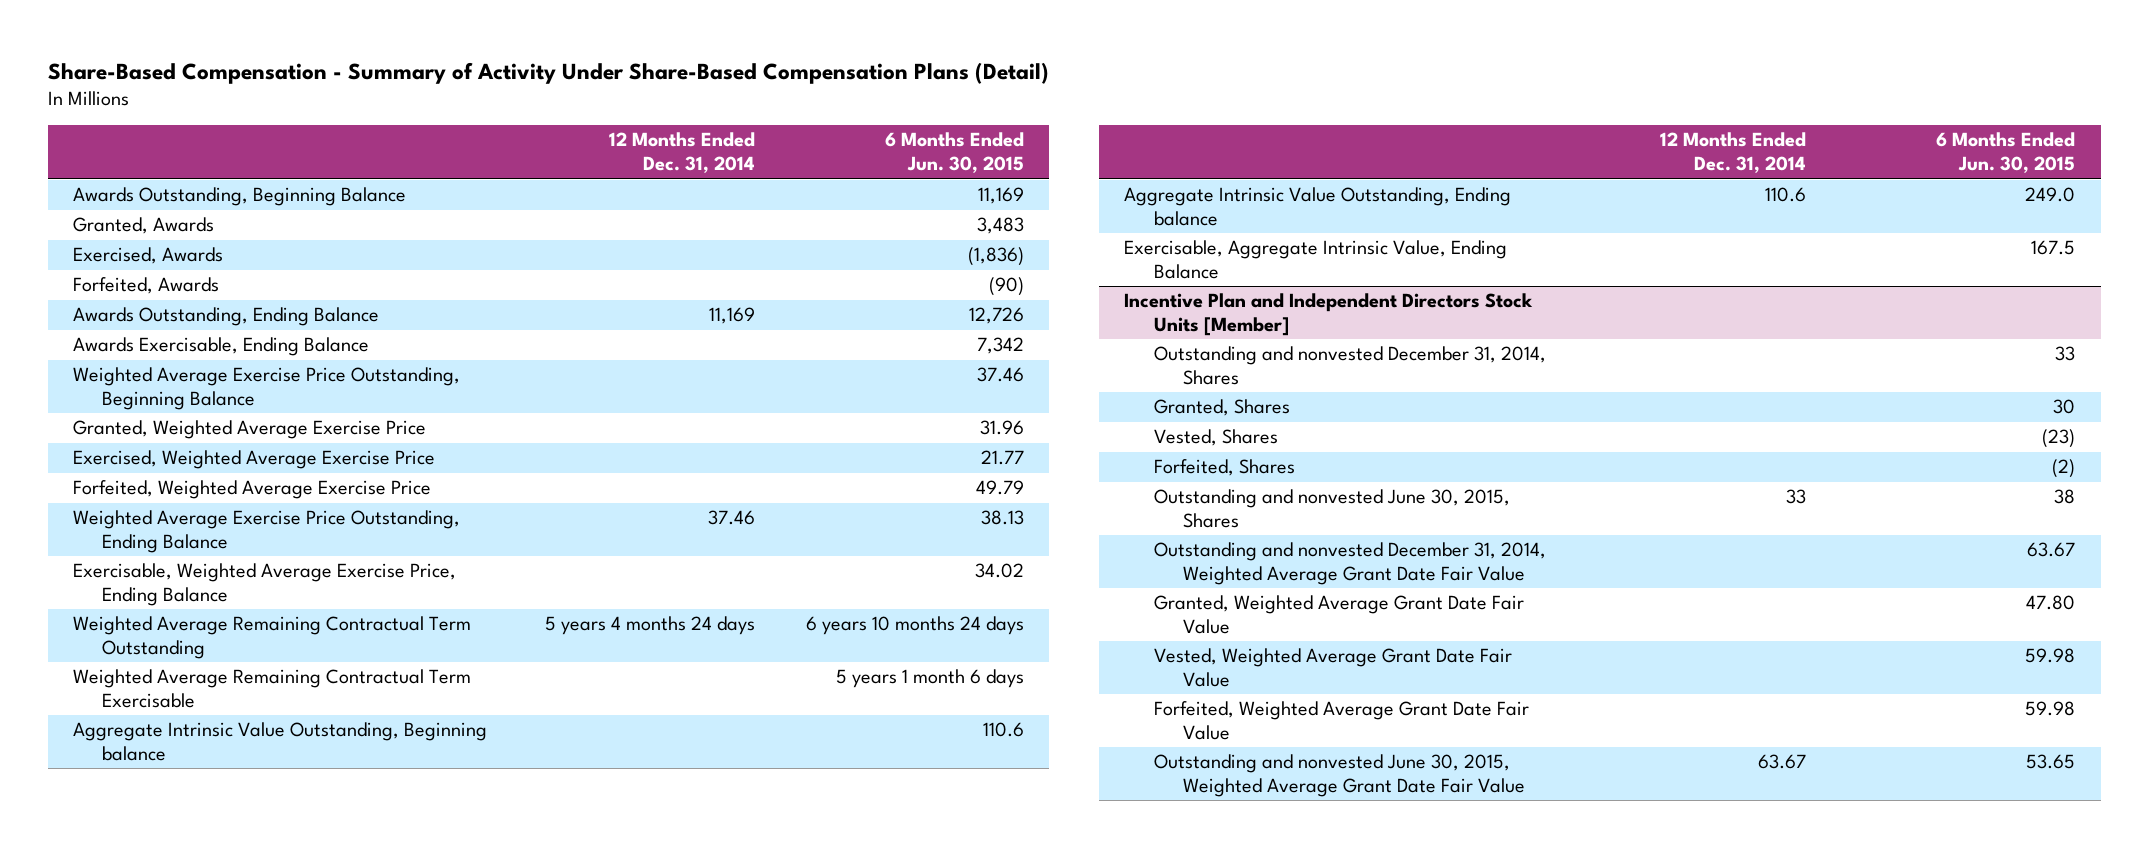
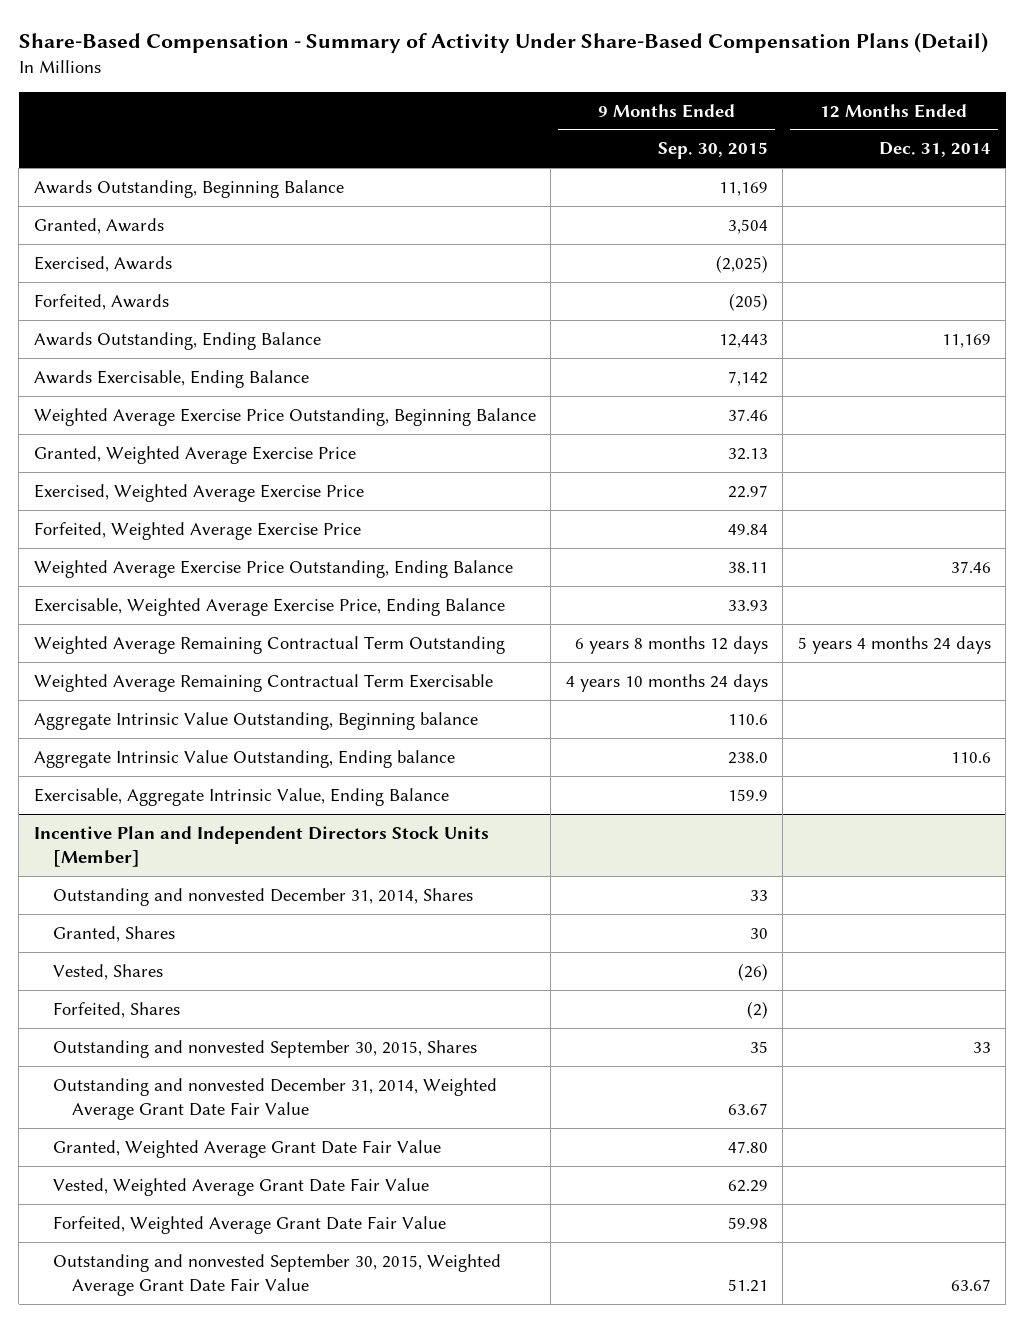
- | 12 Months Ended Dec. 31, 2014 | 6 Months Ended Jun. 30, 2015
+ | 9 Months Ended Sep. 30, 2015 | 12 Months Ended Dec. 31, 2014
@ Incentive Plan and Independent Directors Stock Units [Member]
- Outstanding and nonvested June 30, 2015, Shares | 33 | 38
+ Outstanding and nonvested September 30, 2015, Shares | 35 | 33
- Outstanding and nonvested June 30, 2015, Weighted Average Grant Date Fair Value | 63.67 | 53.65
+ Outstanding and nonvested September 30, 2015, Weighted Average Grant Date Fair Value | 51.21 | 63.67

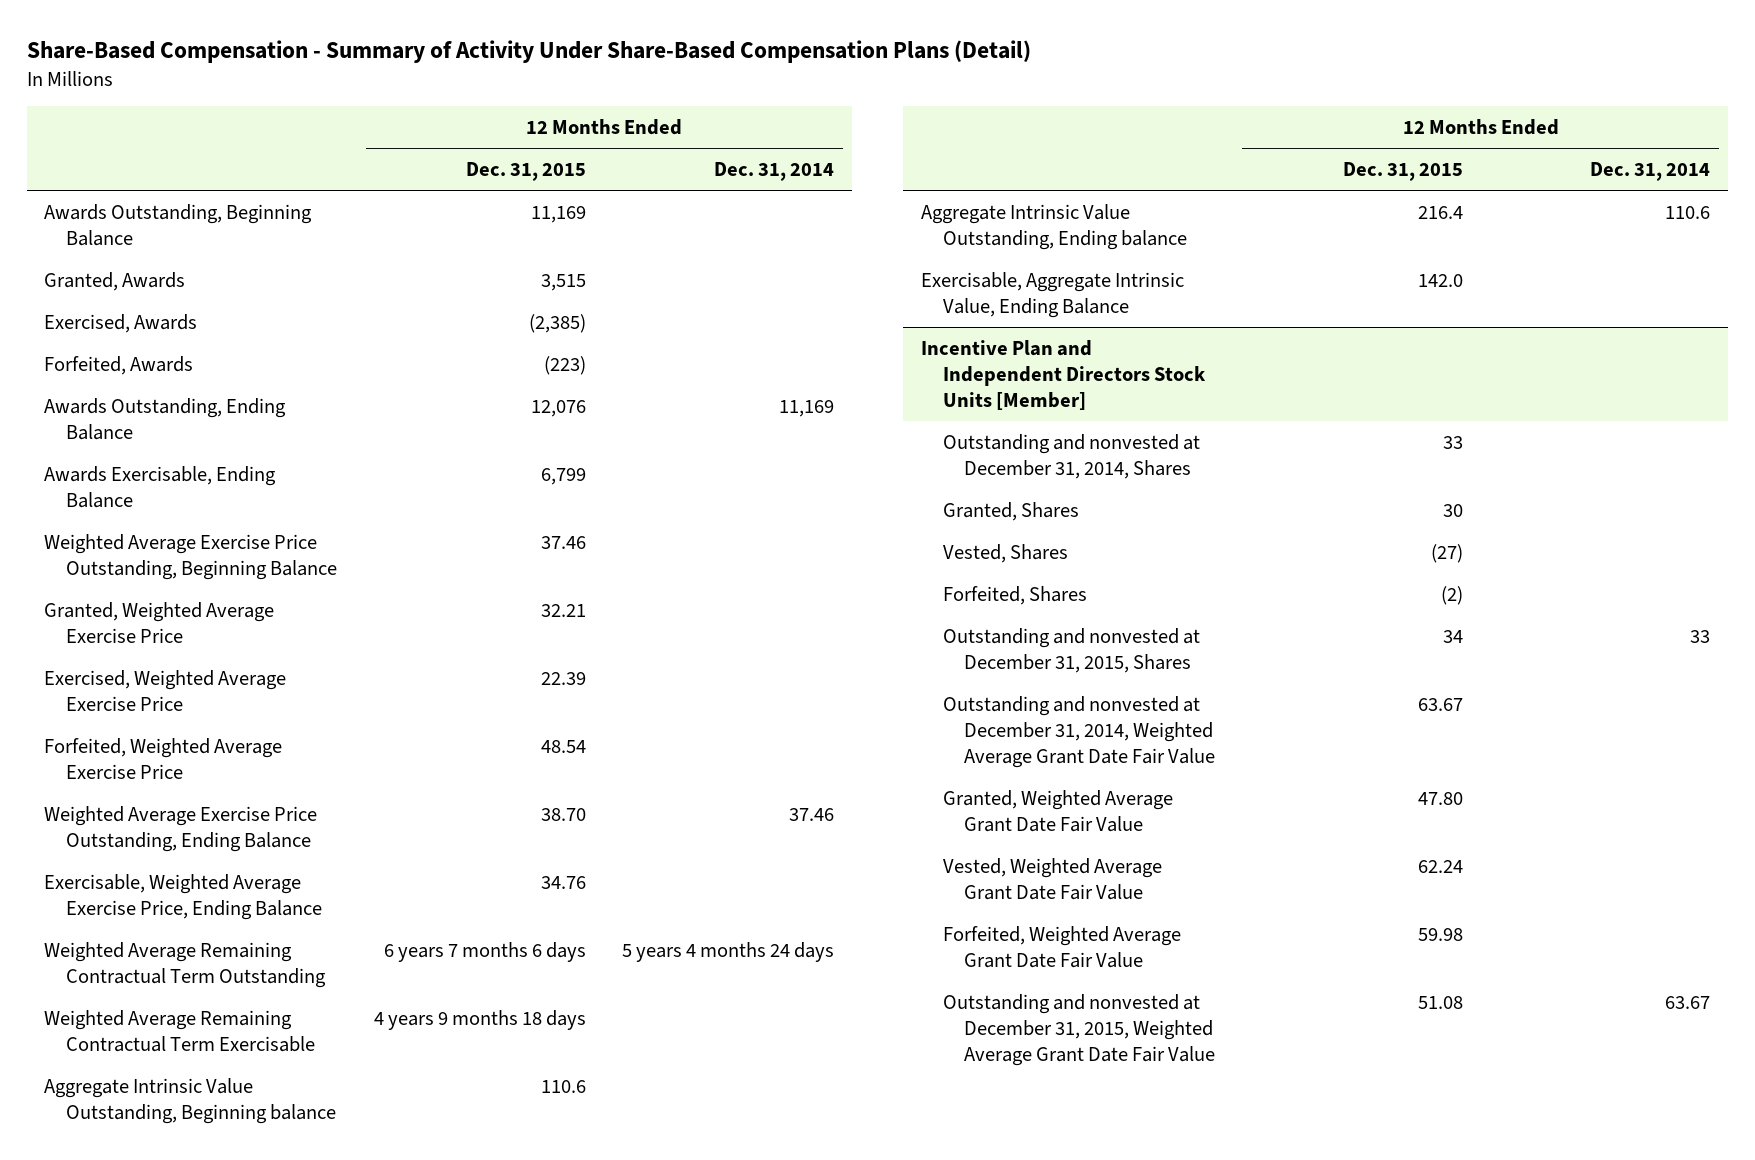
- | 9 Months Ended Sep. 30, 2015 | 12 Months Ended Dec. 31, 2014
+ | 12 Months Ended Dec. 31, 2015 | 12 Months Ended Dec. 31, 2014
@ Incentive Plan and Independent Directors Stock Units [Member]
- Outstanding and nonvested December 31, 2014, Shares | 33 |
+ Outstanding and nonvested at December 31, 2014, Shares | 33 |
- Outstanding and nonvested September 30, 2015, Shares | 35 | 33
- Outstanding and nonvested December 31, 2014, Weighted Average Grant Date Fair Value | 63.67 |
+ Outstanding and nonvested at December 31, 2015, Shares | 34 | 33
+ Outstanding and nonvested at December 31, 2014, Weighted Average Grant Date Fair Value | 63.67 |
- Outstanding and nonvested September 30, 2015, Weighted Average Grant Date Fair Value | 51.21 | 63.67
+ Outstanding and nonvested at December 31, 2015, Weighted Average Grant Date Fair Value | 51.08 | 63.67

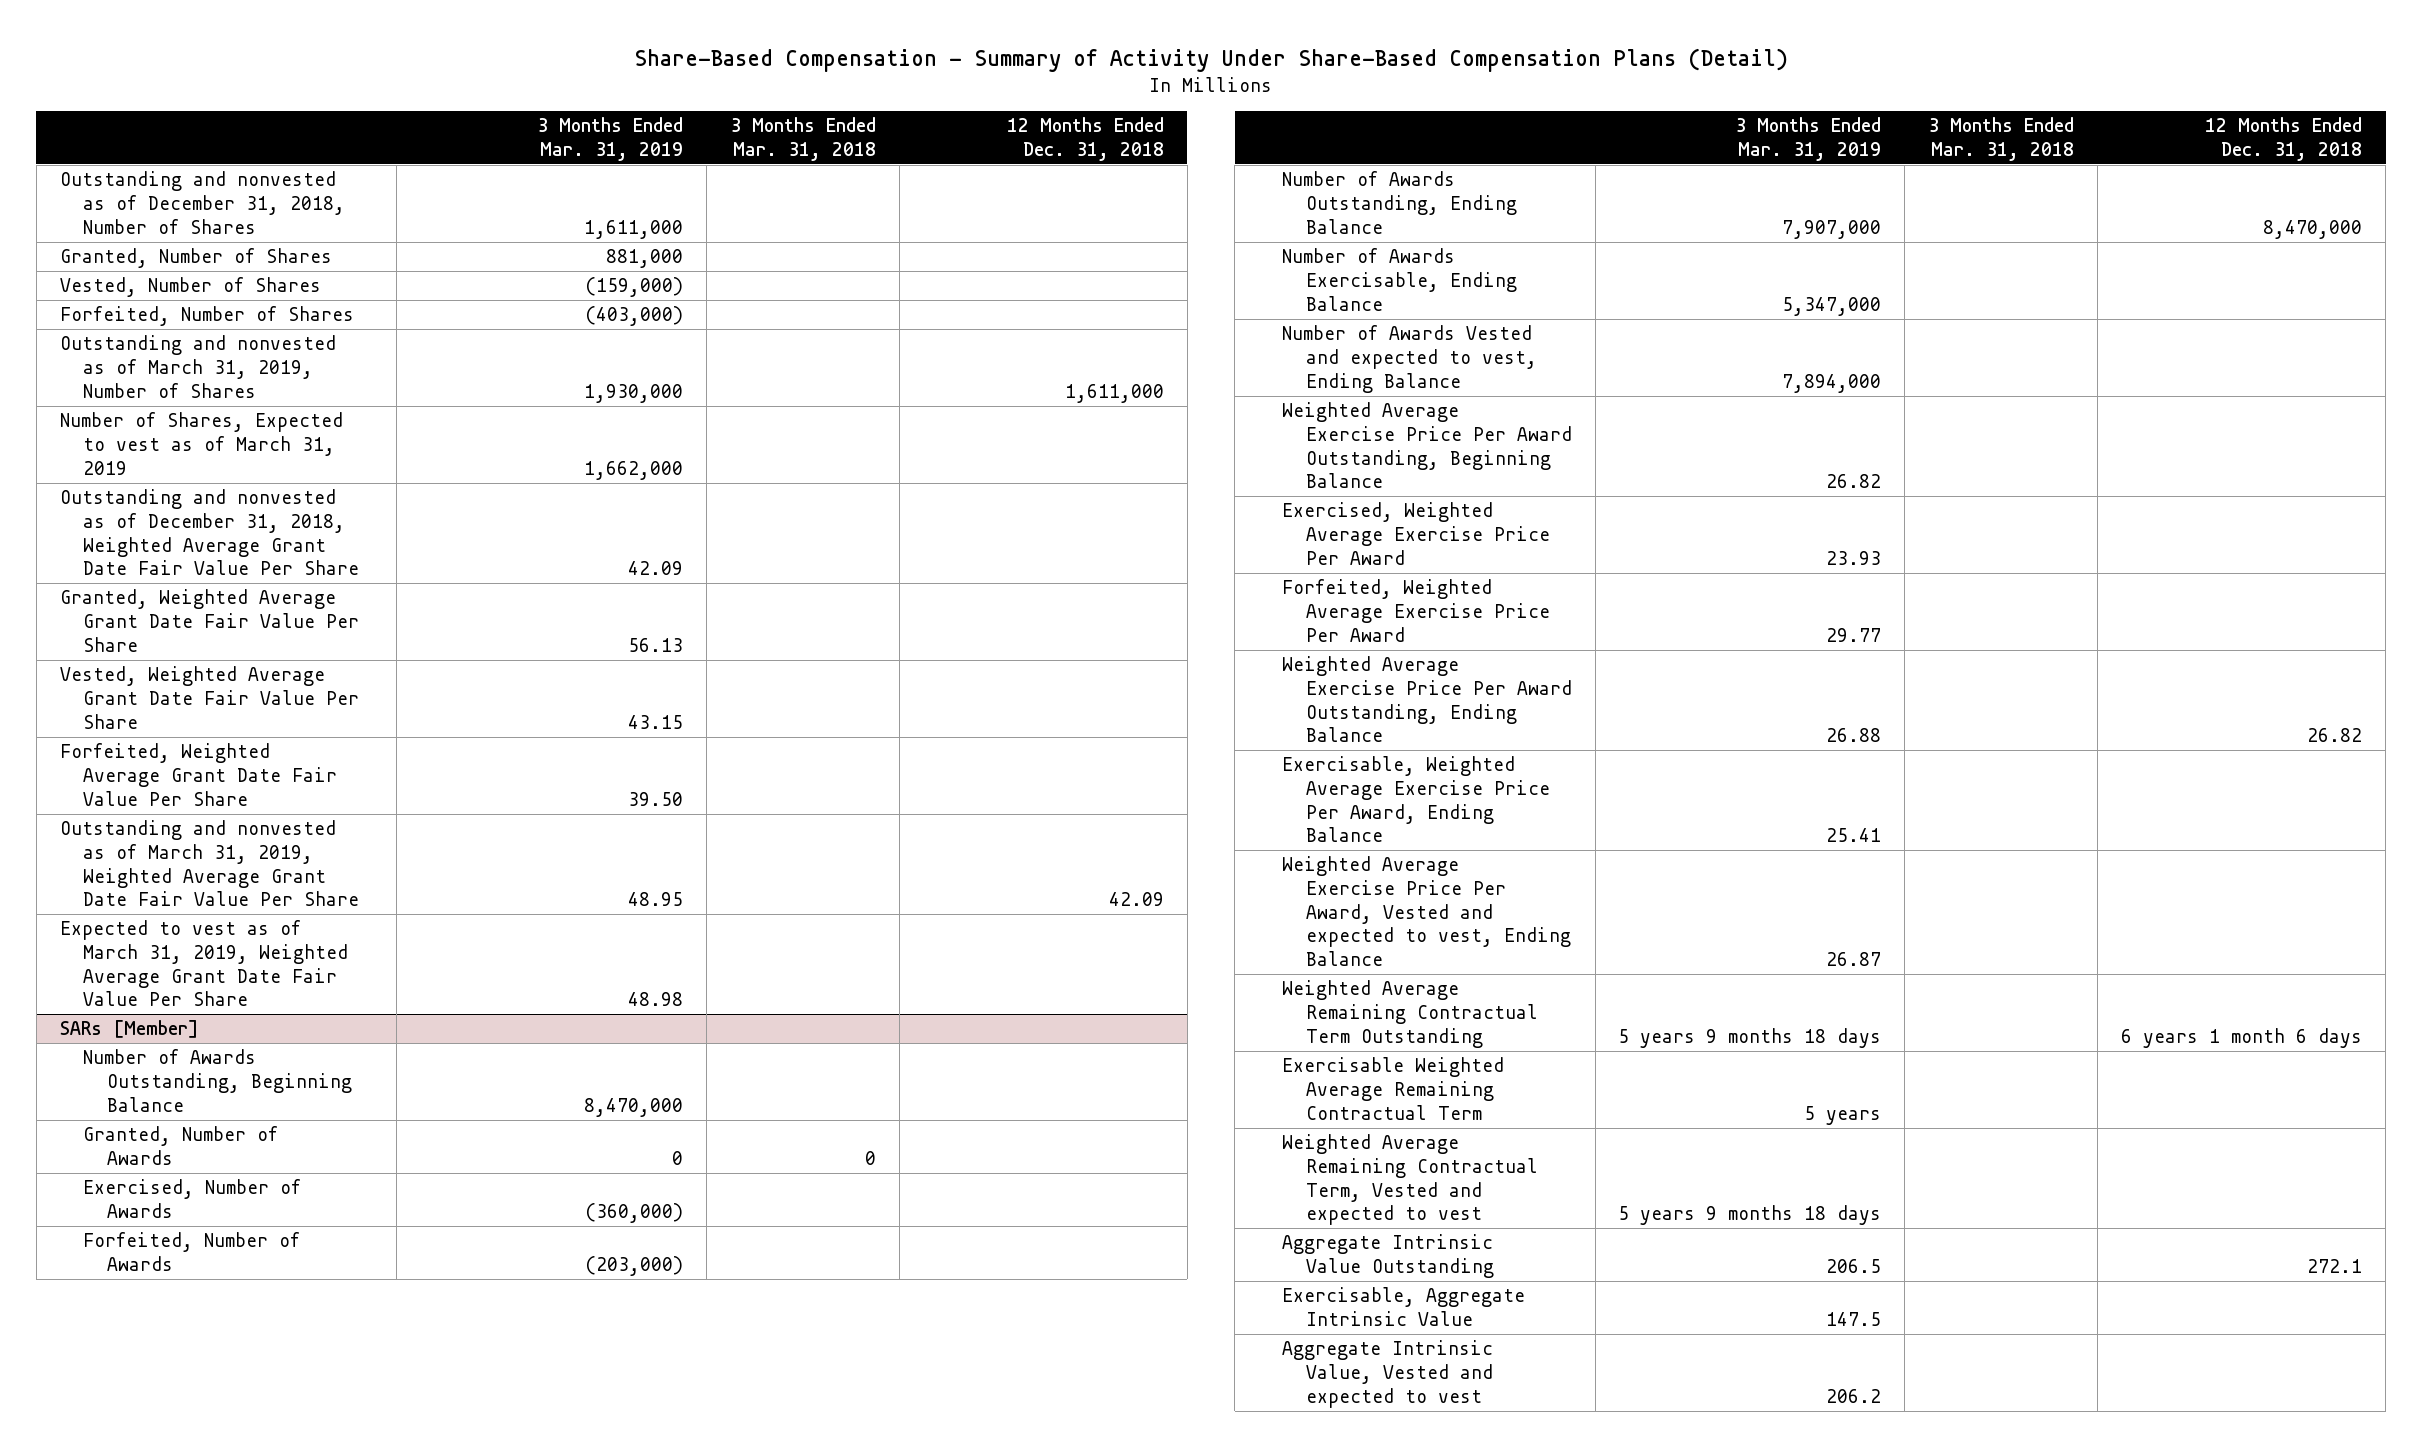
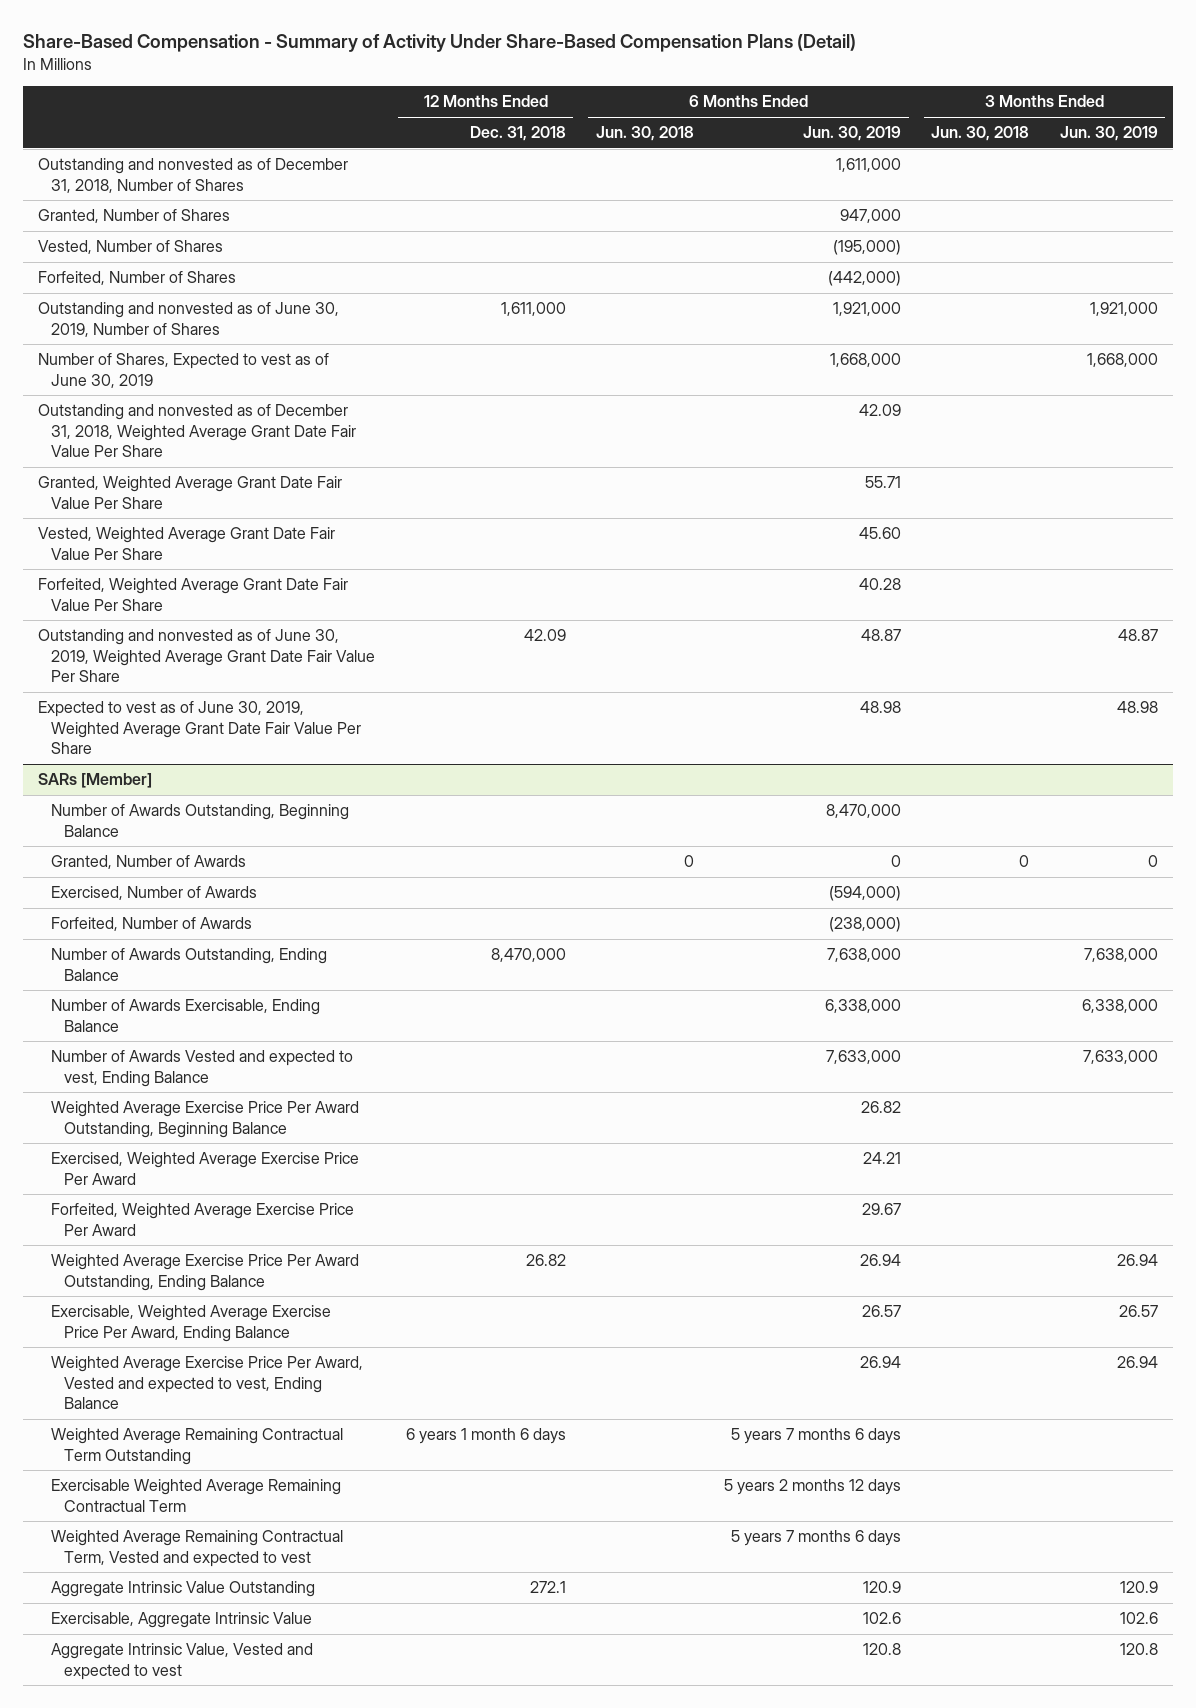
- | 3 Months Ended Mar. 31, 2019 | 3 Months Ended Mar. 31, 2018 | 12 Months Ended Dec. 31, 2018
+ | 12 Months Ended Dec. 31, 2018 | 6 Months Ended Jun. 30, 2018 | 6 Months Ended Jun. 30, 2019 | 3 Months Ended Jun. 30, 2018 | 3 Months Ended Jun. 30, 2019
- Outstanding and nonvested as of March 31, 2019, Number of Shares | 1,930,000 | | 1,611,000
- Number of Shares, Expected to vest as of March 31, 2019 | 1,662,000 | |
+ Outstanding and nonvested as of June 30, 2019, Number of Shares | 1,611,000 | | 1,921,000 | | 1,921,000
+ Number of Shares, Expected to vest as of June 30, 2019 | | | 1,668,000 | | 1,668,000
- Outstanding and nonvested as of March 31, 2019, Weighted Average Grant Date Fair Value Per Share | 48.95 | | 42.09
- Expected to vest as of March 31, 2019, Weighted Average Grant Date Fair Value Per Share | 48.98 | |
+ Outstanding and nonvested as of June 30, 2019, Weighted Average Grant Date Fair Value Per Share | 42.09 | | 48.87 | | 48.87
+ Expected to vest as of June 30, 2019, Weighted Average Grant Date Fair Value Per Share | | | 48.98 | | 48.98

